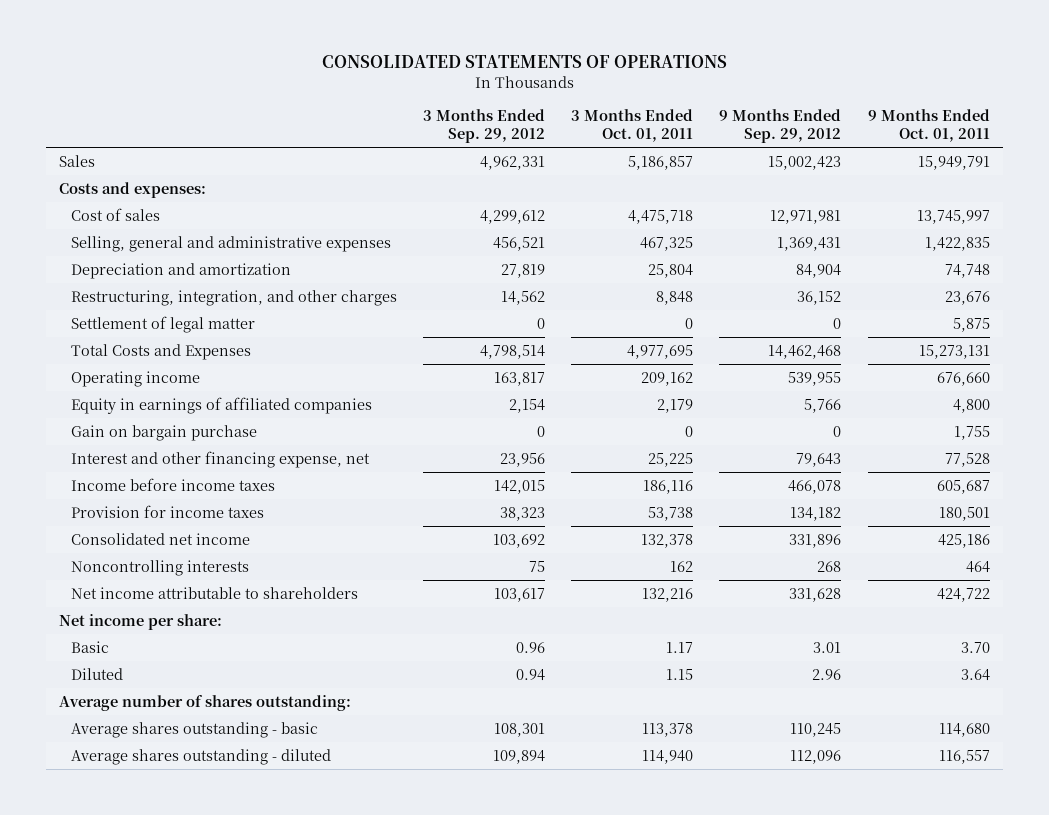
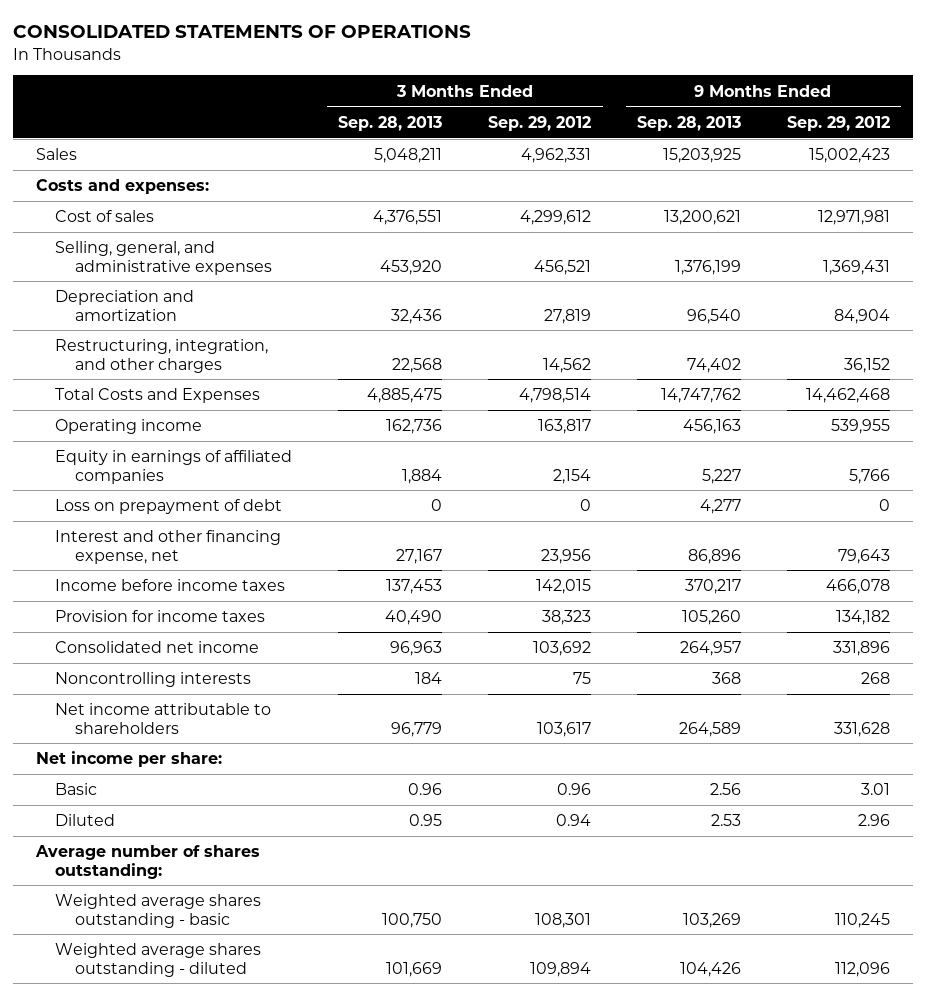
- | 3 Months Ended Sep. 29, 2012 | 3 Months Ended Oct. 01, 2011 | 9 Months Ended Sep. 29, 2012 | 9 Months Ended Oct. 01, 2011
+ | 3 Months Ended Sep. 28, 2013 | 3 Months Ended Sep. 29, 2012 | 9 Months Ended Sep. 28, 2013 | 9 Months Ended Sep. 29, 2012
- Selling, general and administrative expenses | 456,521 | 467,325 | 1,369,431 | 1,422,835
+ Selling, general, and administrative expenses | 453,920 | 456,521 | 1,376,199 | 1,369,431
- Settlement of legal matter | 0 | 0 | 0 | 5,875
- Gain on bargain purchase | 0 | 0 | 0 | 1,755
+ Loss on prepayment of debt | 0 | 0 | 4,277 | 0
- Average shares outstanding - basic | 108,301 | 113,378 | 110,245 | 114,680
- Average shares outstanding - diluted | 109,894 | 114,940 | 112,096 | 116,557
+ Weighted average shares outstanding - basic | 100,750 | 108,301 | 103,269 | 110,245
+ Weighted average shares outstanding - diluted | 101,669 | 109,894 | 104,426 | 112,096

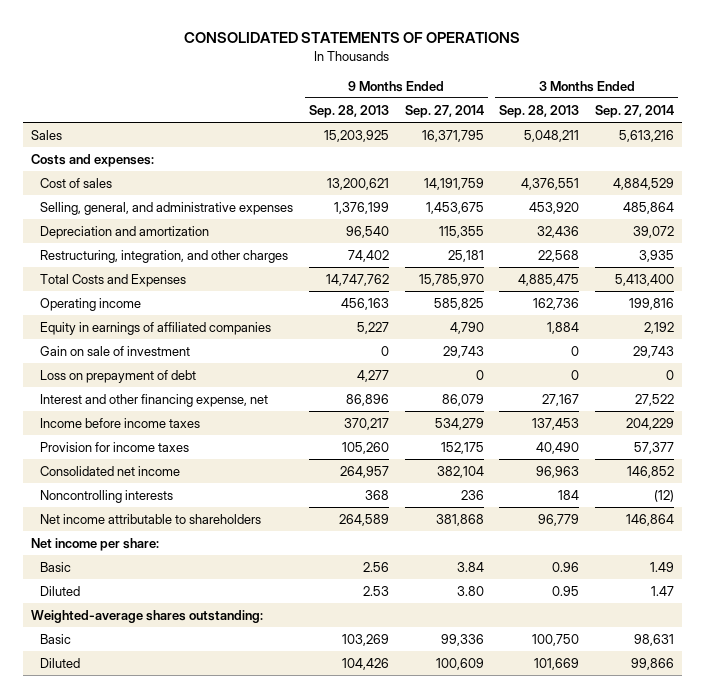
- | 3 Months Ended Sep. 28, 2013 | 3 Months Ended Sep. 29, 2012 | 9 Months Ended Sep. 28, 2013 | 9 Months Ended Sep. 29, 2012
+ | 9 Months Ended Sep. 28, 2013 | 9 Months Ended Sep. 27, 2014 | 3 Months Ended Sep. 28, 2013 | 3 Months Ended Sep. 27, 2014
+ Gain on sale of investment | 0 | 29,743 | 0 | 29,743
- Average number of shares outstanding:
- Weighted average shares outstanding - basic | 100,750 | 108,301 | 103,269 | 110,245
- Weighted average shares outstanding - diluted | 101,669 | 109,894 | 104,426 | 112,096
+ Weighted-average shares outstanding:
+ Basic | 103,269 | 99,336 | 100,750 | 98,631
+ Diluted | 104,426 | 100,609 | 101,669 | 99,866

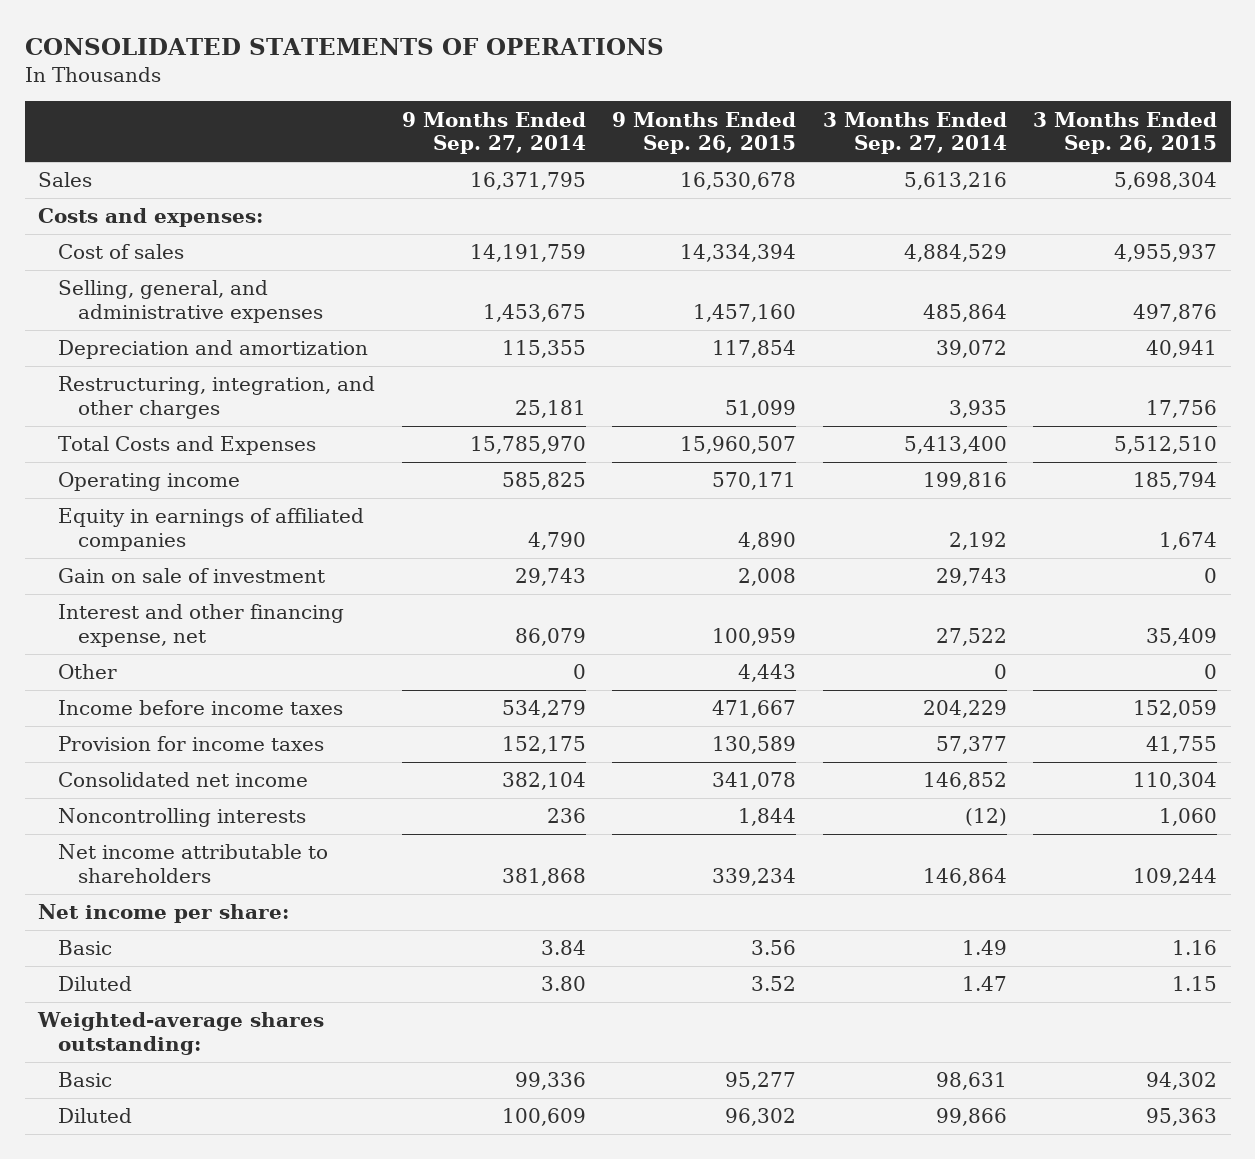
- | 9 Months Ended Sep. 28, 2013 | 9 Months Ended Sep. 27, 2014 | 3 Months Ended Sep. 28, 2013 | 3 Months Ended Sep. 27, 2014
+ | 9 Months Ended Sep. 27, 2014 | 9 Months Ended Sep. 26, 2015 | 3 Months Ended Sep. 27, 2014 | 3 Months Ended Sep. 26, 2015
- Loss on prepayment of debt | 4,277 | 0 | 0 | 0
+ Other | 0 | 4,443 | 0 | 0

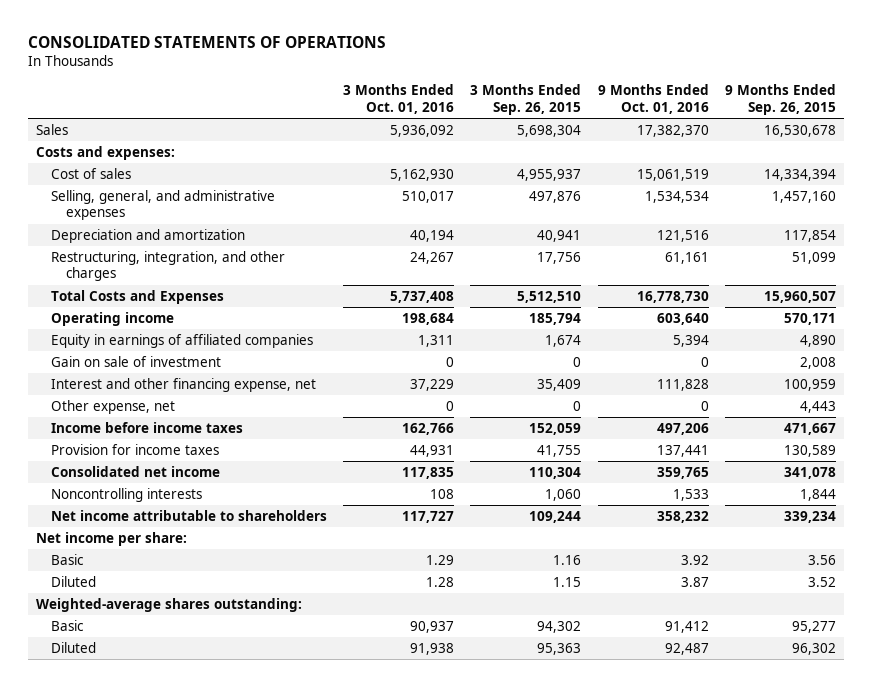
- | 9 Months Ended Sep. 27, 2014 | 9 Months Ended Sep. 26, 2015 | 3 Months Ended Sep. 27, 2014 | 3 Months Ended Sep. 26, 2015
+ | 3 Months Ended Oct. 01, 2016 | 3 Months Ended Sep. 26, 2015 | 9 Months Ended Oct. 01, 2016 | 9 Months Ended Sep. 26, 2015
- Other | 0 | 4,443 | 0 | 0
+ Other expense, net | 0 | 0 | 0 | 4,443

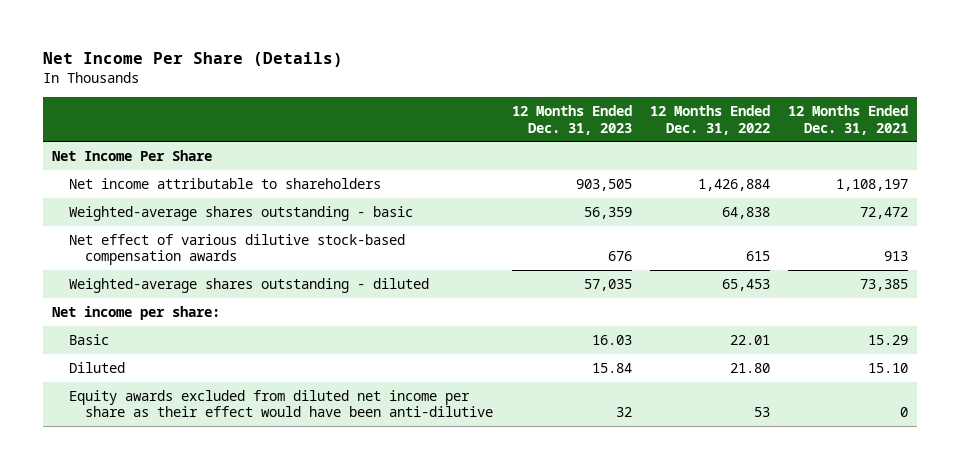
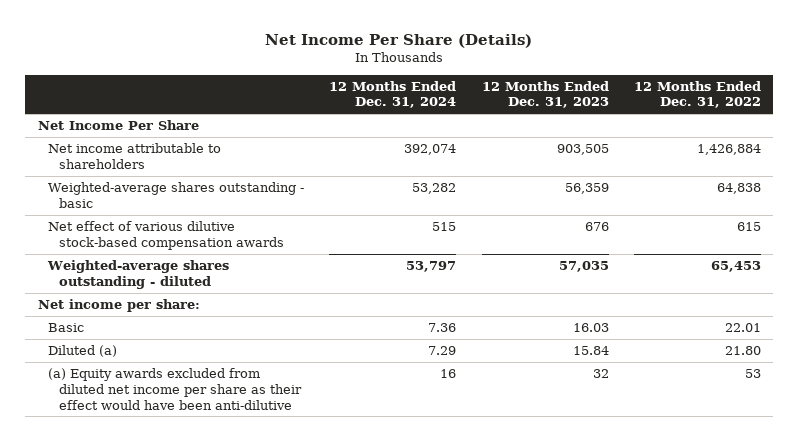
- | 12 Months Ended Dec. 31, 2023 | 12 Months Ended Dec. 31, 2022 | 12 Months Ended Dec. 31, 2021
+ | 12 Months Ended Dec. 31, 2024 | 12 Months Ended Dec. 31, 2023 | 12 Months Ended Dec. 31, 2022
- Diluted | 15.84 | 21.80 | 15.10
- Equity awards excluded from diluted net income per share as their effect would have been anti-dilutive | 32 | 53 | 0
+ Diluted (a) | 7.29 | 15.84 | 21.80
+ (a) Equity awards excluded from diluted net income per share as their effect would have been anti-dilutive | 16 | 32 | 53

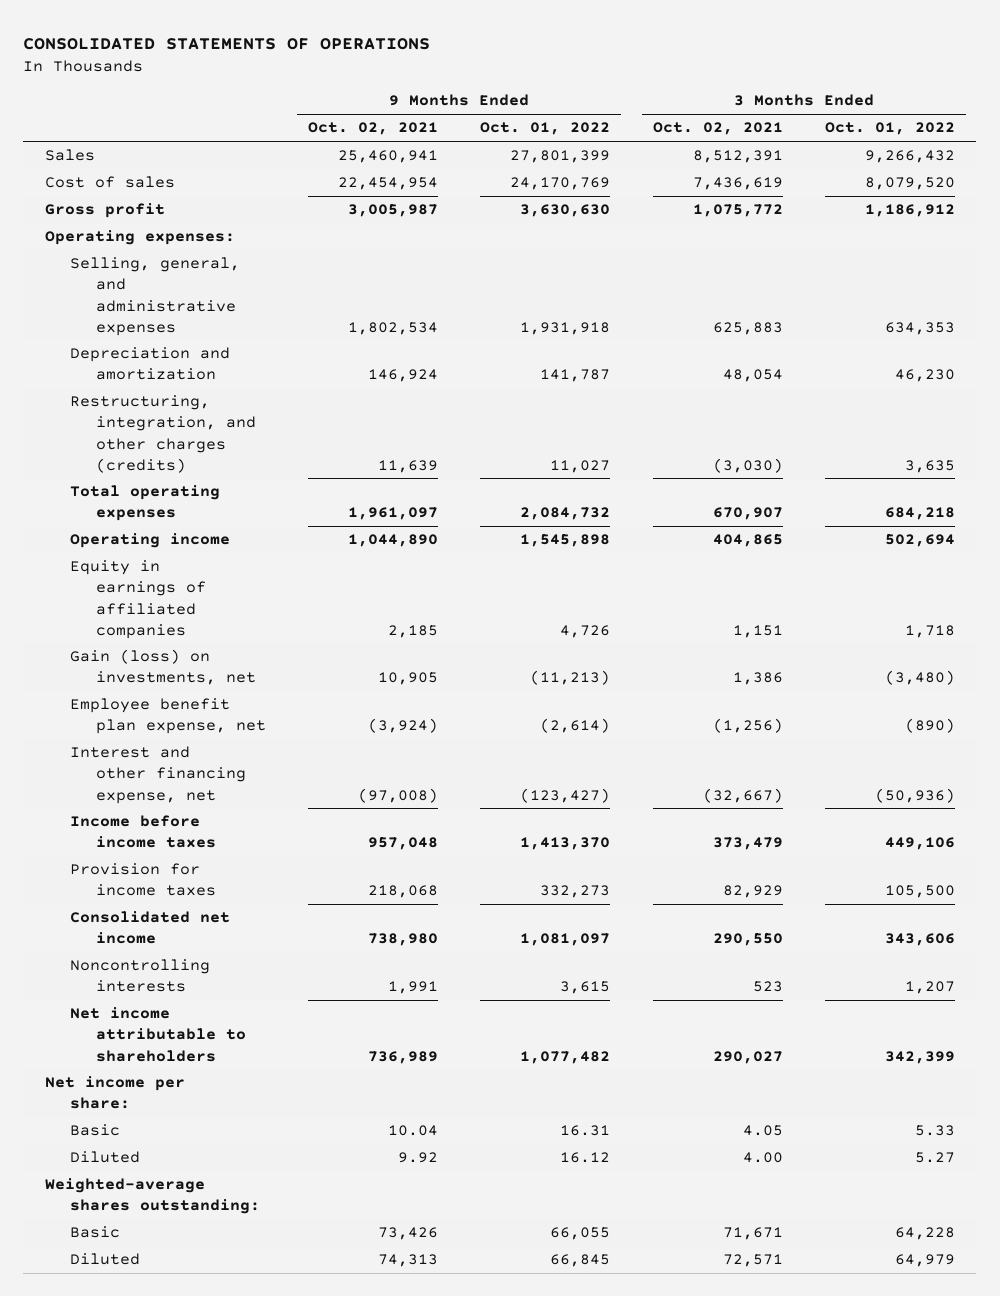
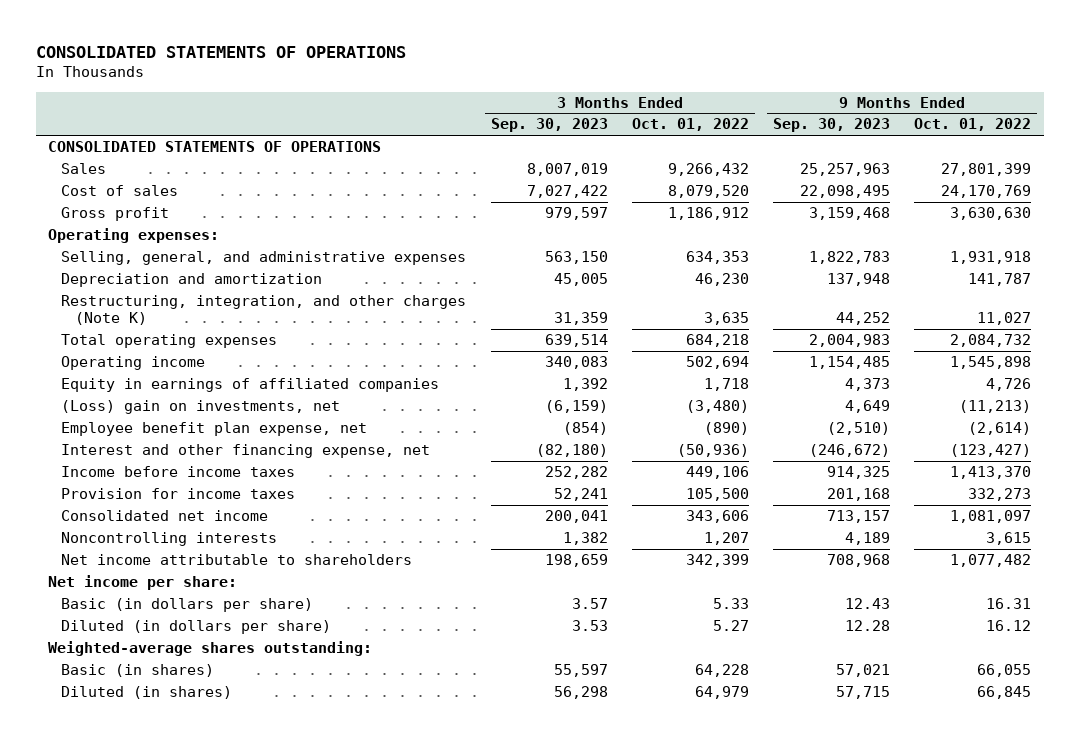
- | 9 Months Ended Oct. 02, 2021 | 9 Months Ended Oct. 01, 2022 | 3 Months Ended Oct. 02, 2021 | 3 Months Ended Oct. 01, 2022
+ | 3 Months Ended Sep. 30, 2023 | 3 Months Ended Oct. 01, 2022 | 9 Months Ended Sep. 30, 2023 | 9 Months Ended Oct. 01, 2022
+ CONSOLIDATED STATEMENTS OF OPERATIONS
- Restructuring, integration, and other charges (credits) | 11,639 | 11,027 | (3,030) | 3,635
+ Restructuring, integration, and other charges (Note K) | 31,359 | 3,635 | 44,252 | 11,027
- Gain (loss) on investments, net | 10,905 | (11,213) | 1,386 | (3,480)
+ (Loss) gain on investments, net | (6,159) | (3,480) | 4,649 | (11,213)
- Basic | 10.04 | 16.31 | 4.05 | 5.33
- Diluted | 9.92 | 16.12 | 4.00 | 5.27
+ Basic (in dollars per share) | 3.57 | 5.33 | 12.43 | 16.31
+ Diluted (in dollars per share) | 3.53 | 5.27 | 12.28 | 16.12
- Basic | 73,426 | 66,055 | 71,671 | 64,228
- Diluted | 74,313 | 66,845 | 72,571 | 64,979
+ Basic (in shares) | 55,597 | 64,228 | 57,021 | 66,055
+ Diluted (in shares) | 56,298 | 64,979 | 57,715 | 66,845

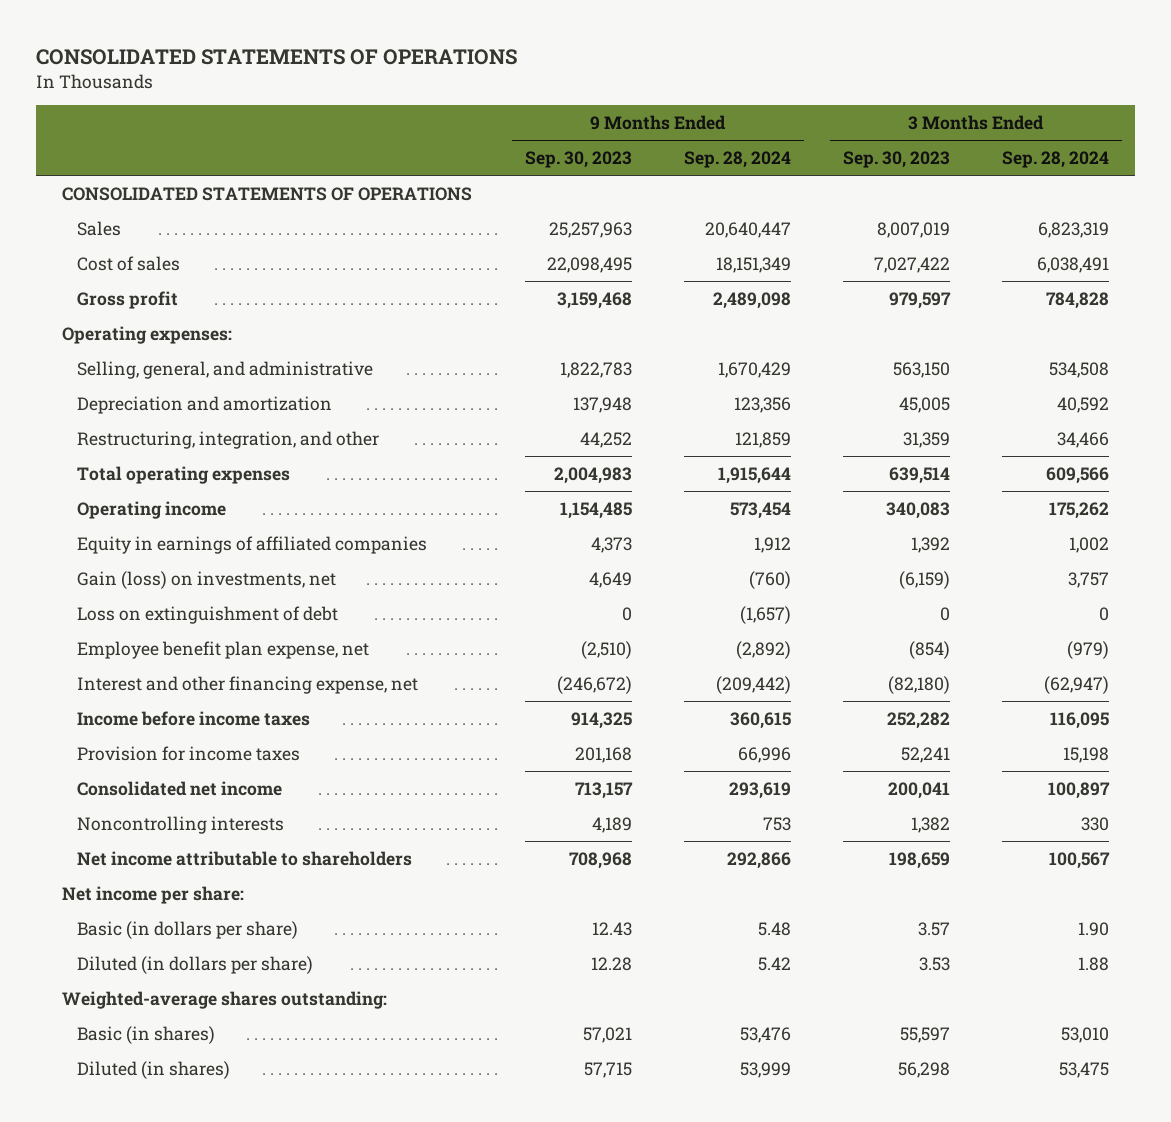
- | 3 Months Ended Sep. 30, 2023 | 3 Months Ended Oct. 01, 2022 | 9 Months Ended Sep. 30, 2023 | 9 Months Ended Oct. 01, 2022
+ | 9 Months Ended Sep. 30, 2023 | 9 Months Ended Sep. 28, 2024 | 3 Months Ended Sep. 30, 2023 | 3 Months Ended Sep. 28, 2024
- Selling, general, and administrative expenses | 563,150 | 634,353 | 1,822,783 | 1,931,918
+ Selling, general, and administrative | 1,822,783 | 1,670,429 | 563,150 | 534,508
- Restructuring, integration, and other charges (Note K) | 31,359 | 3,635 | 44,252 | 11,027
+ Restructuring, integration, and other | 44,252 | 121,859 | 31,359 | 34,466
- (Loss) gain on investments, net | (6,159) | (3,480) | 4,649 | (11,213)
+ Gain (loss) on investments, net | 4,649 | (760) | (6,159) | 3,757
+ Loss on extinguishment of debt | 0 | (1,657) | 0 | 0

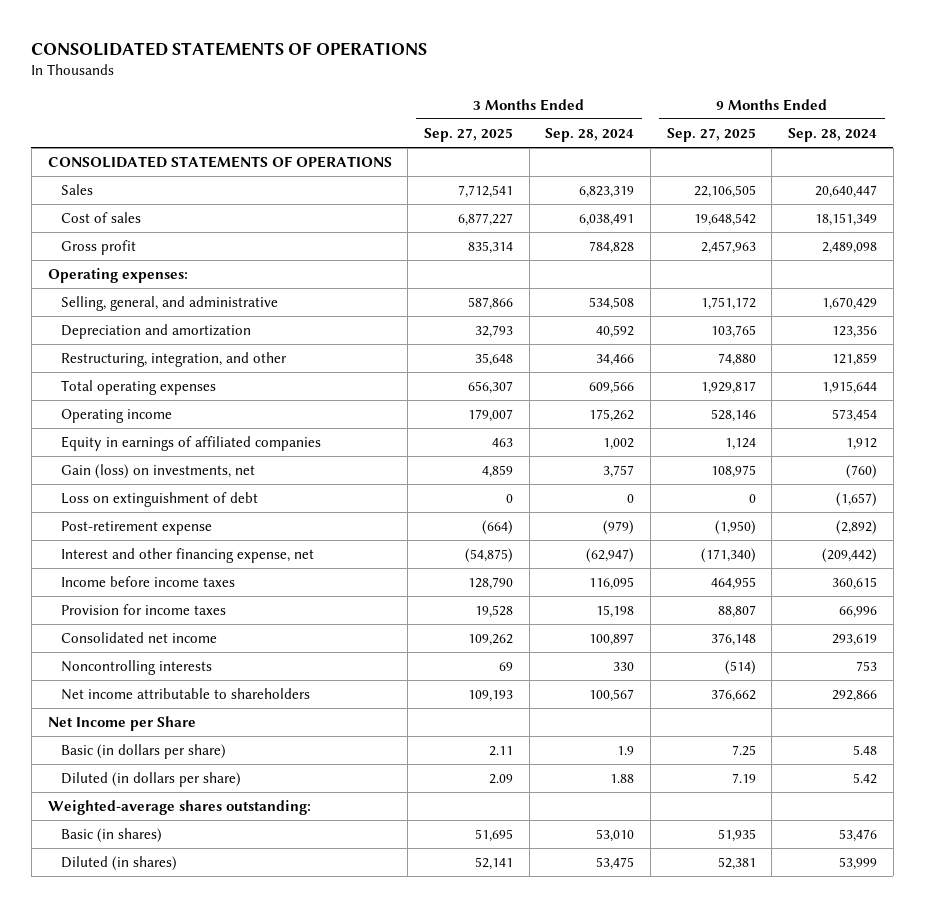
- | 9 Months Ended Sep. 30, 2023 | 9 Months Ended Sep. 28, 2024 | 3 Months Ended Sep. 30, 2023 | 3 Months Ended Sep. 28, 2024
+ | 3 Months Ended Sep. 27, 2025 | 3 Months Ended Sep. 28, 2024 | 9 Months Ended Sep. 27, 2025 | 9 Months Ended Sep. 28, 2024
- Employee benefit plan expense, net | (2,510) | (2,892) | (854) | (979)
+ Post-retirement expense | (664) | (979) | (1,950) | (2,892)
- Net income per share:
- Basic (in dollars per share) | 12.43 | 5.48 | 3.57 | 1.90
+ Net Income per Share
+ Basic (in dollars per share) | 2.11 | 1.9 | 7.25 | 5.48

